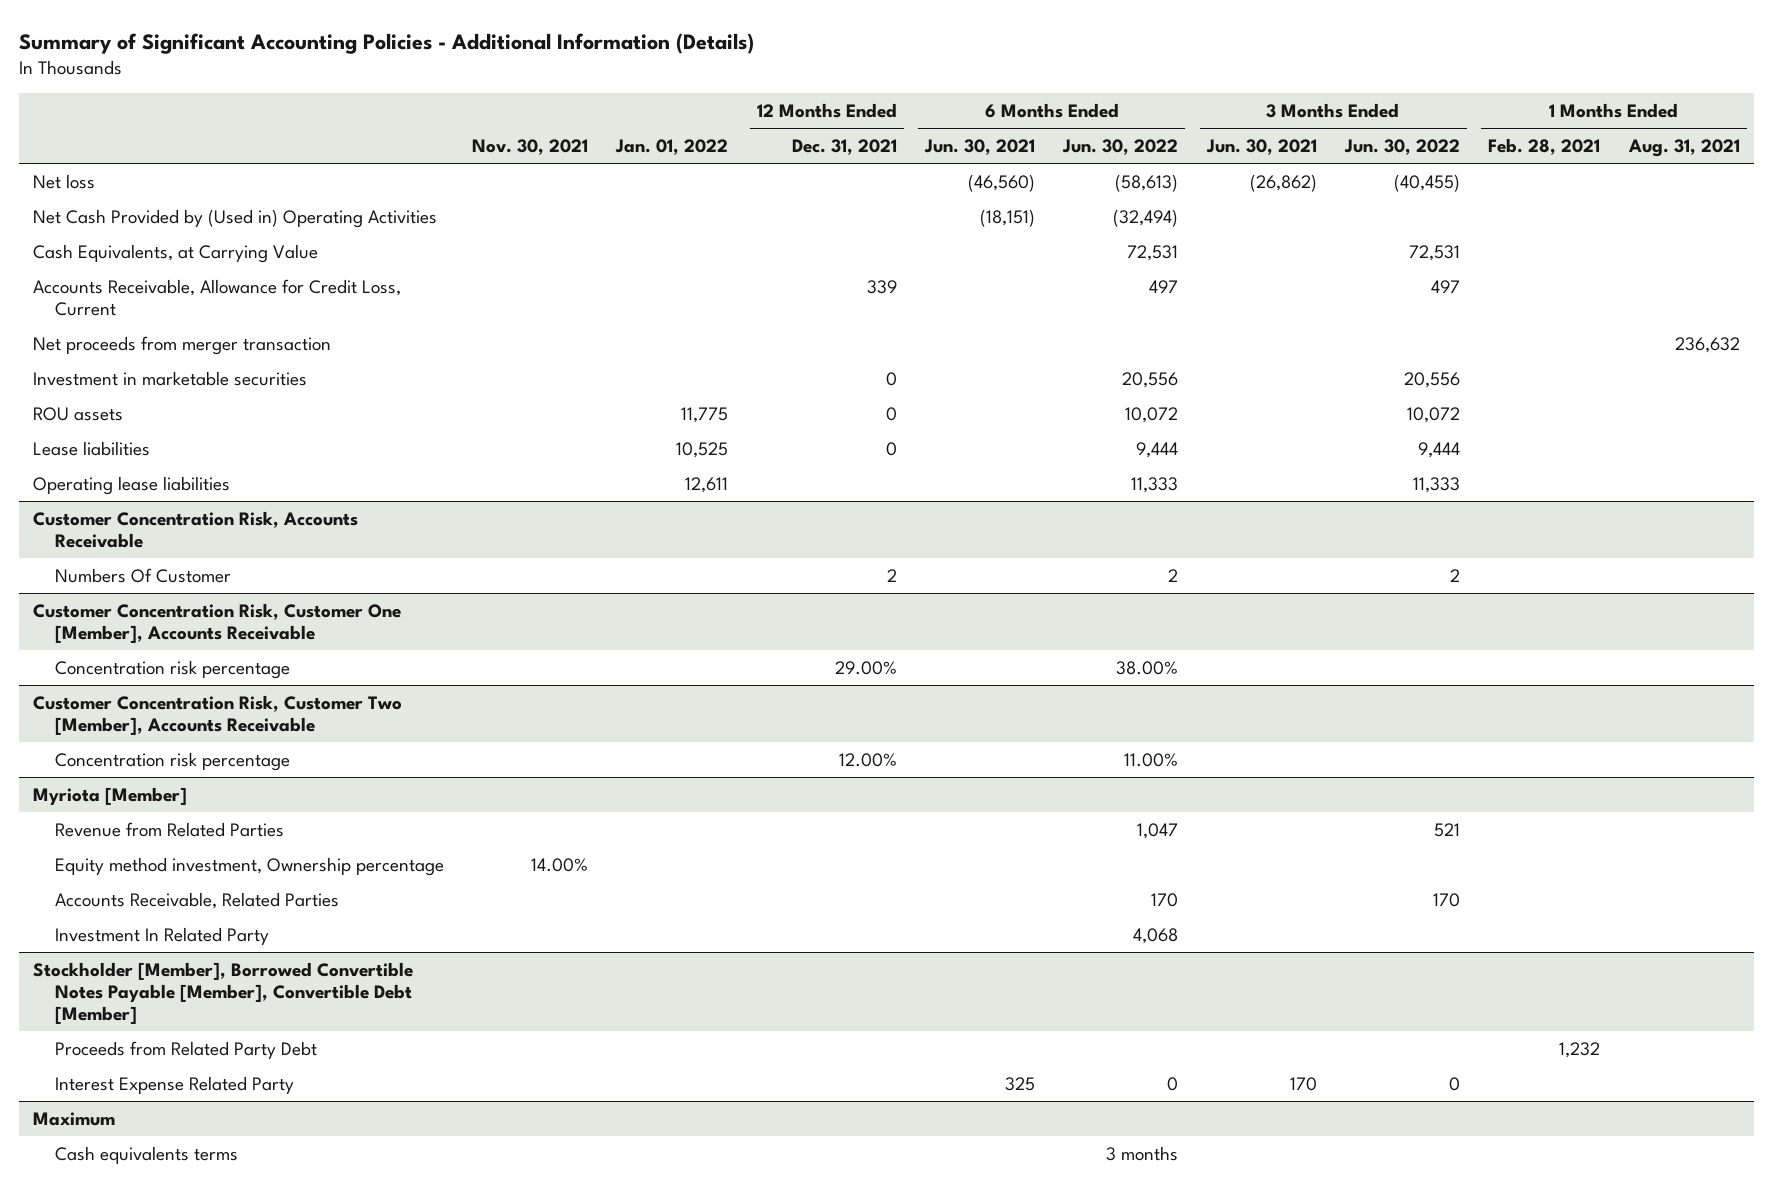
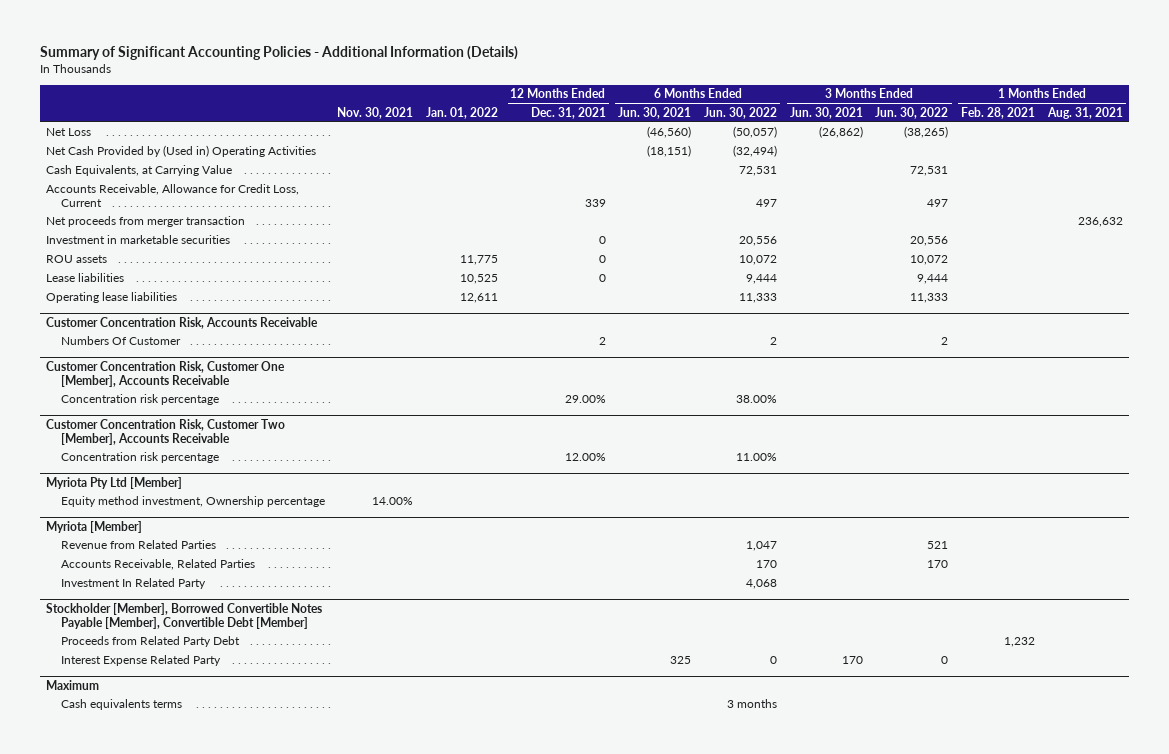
- Net loss | | | | (46,560) | (58,613) | (26,862) | (40,455) | |
+ Net Loss | | | | (46,560) | (50,057) | (26,862) | (38,265) | |
+ Myriota Pty Ltd [Member]
+ Equity method investment, Ownership percentage | 14.00% | | | | | | | |
@ Myriota [Member]
- Equity method investment, Ownership percentage | 14.00% | | | | | | | |

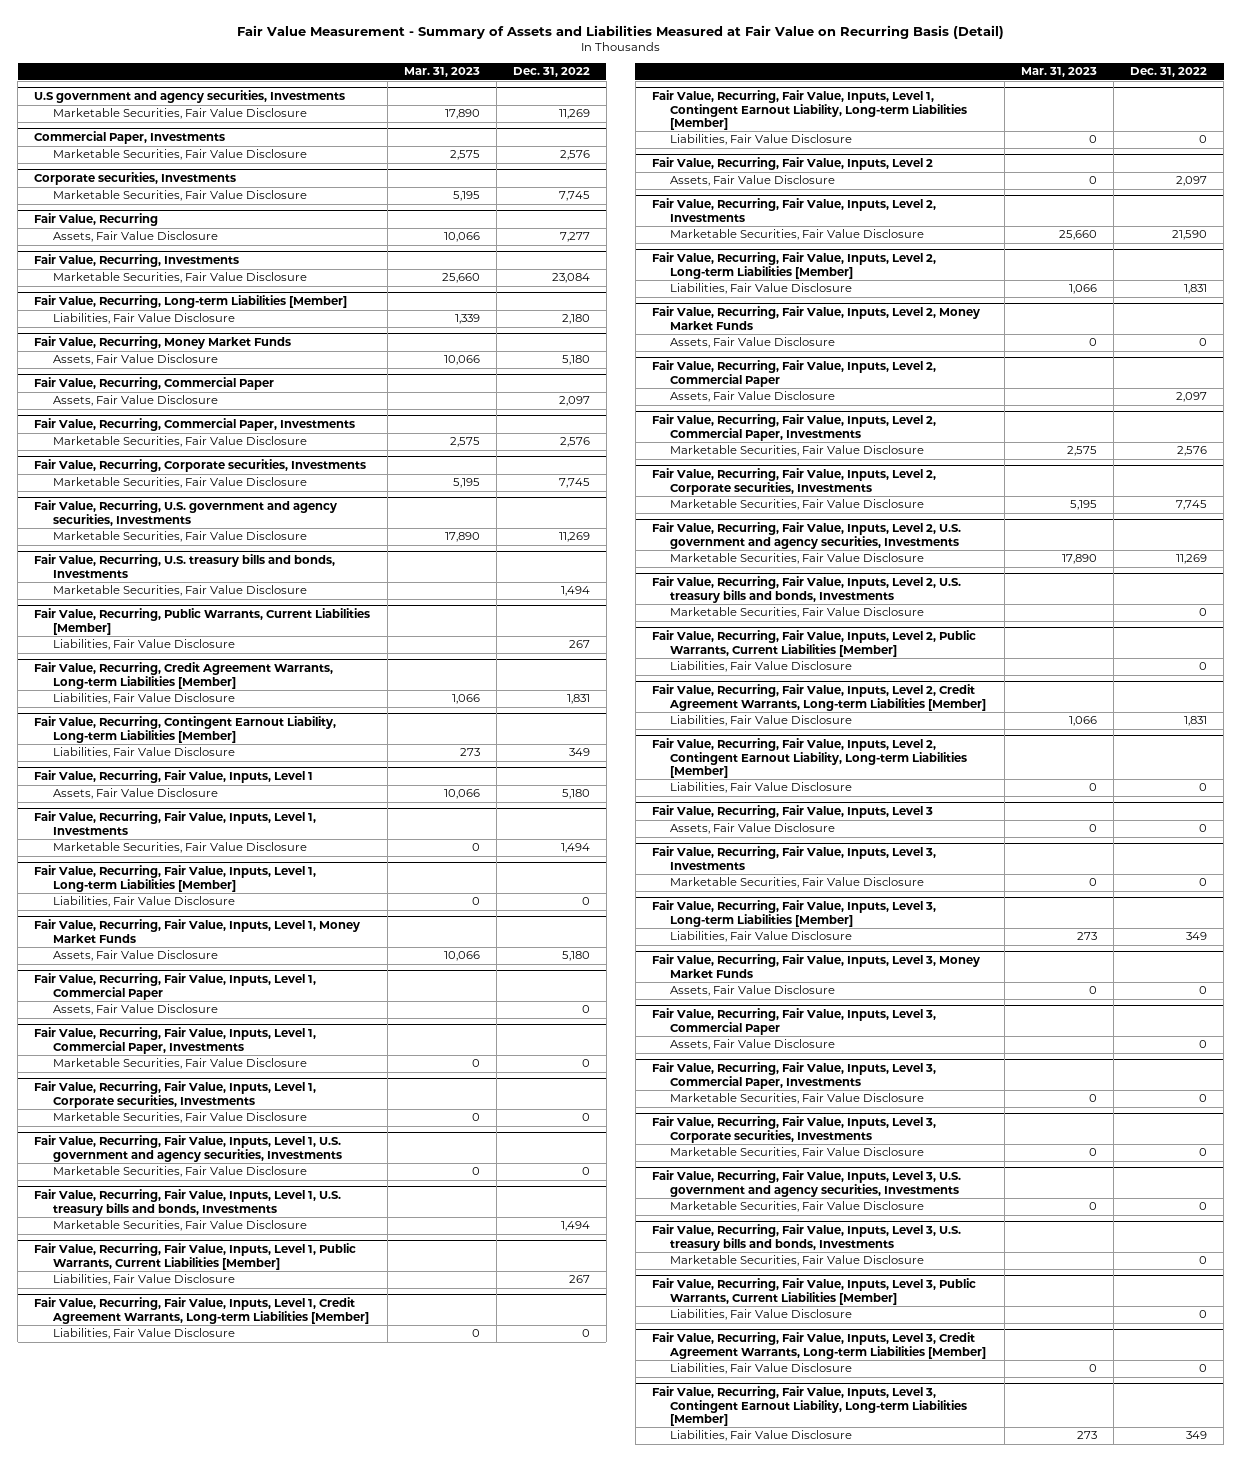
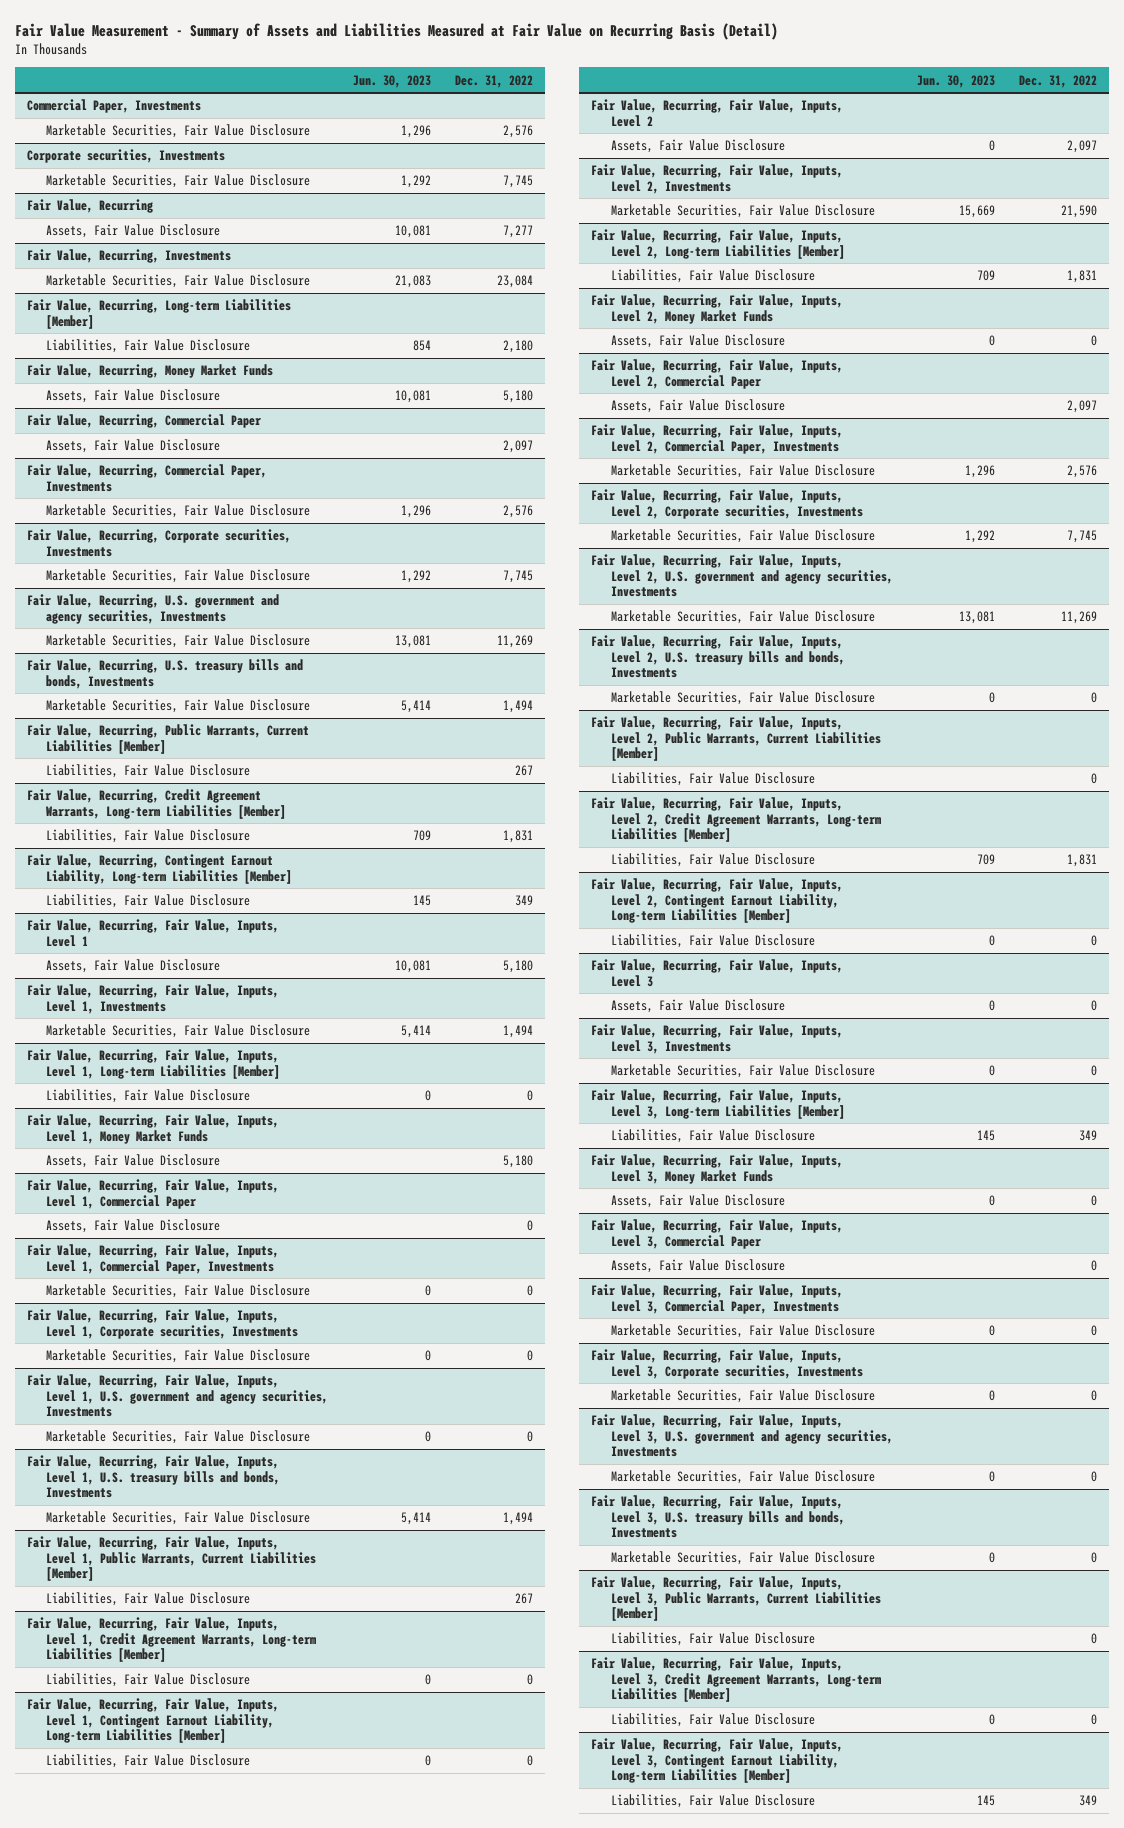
- | Mar. 31, 2023 | Dec. 31, 2022
+ | Jun. 30, 2023 | Dec. 31, 2022
- U.S government and agency securities, Investments
- Marketable Securities, Fair Value Disclosure | 17,890 | 11,269

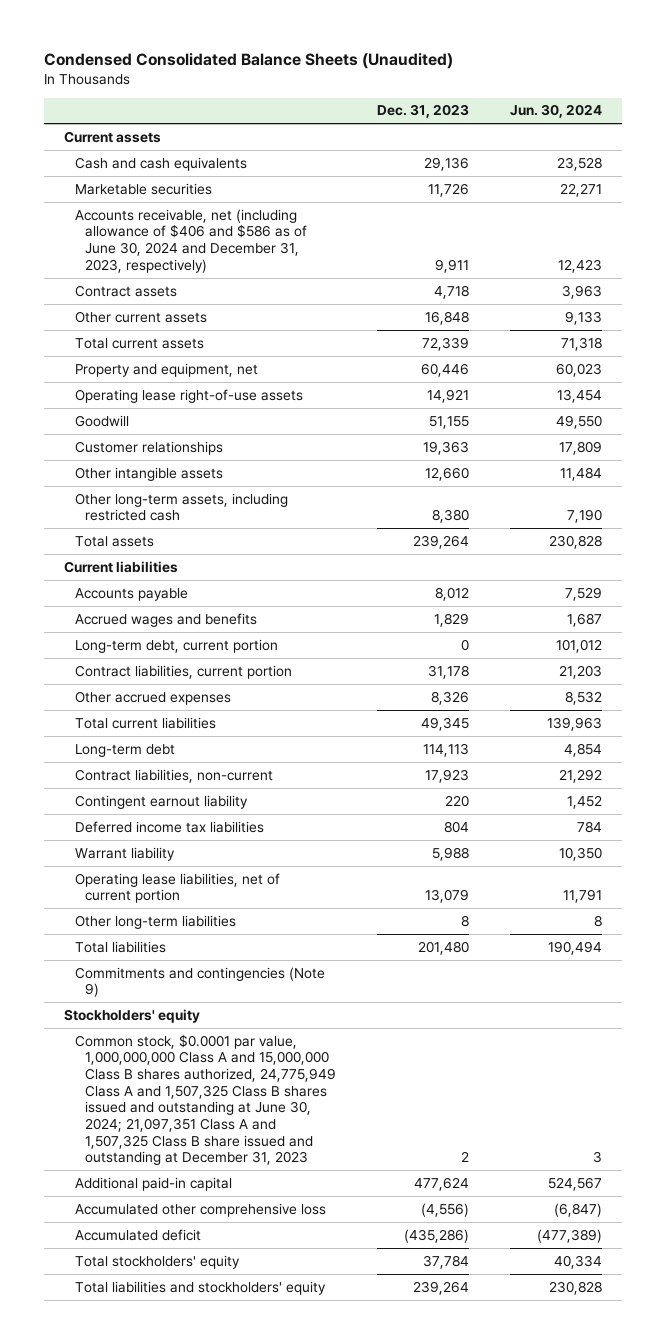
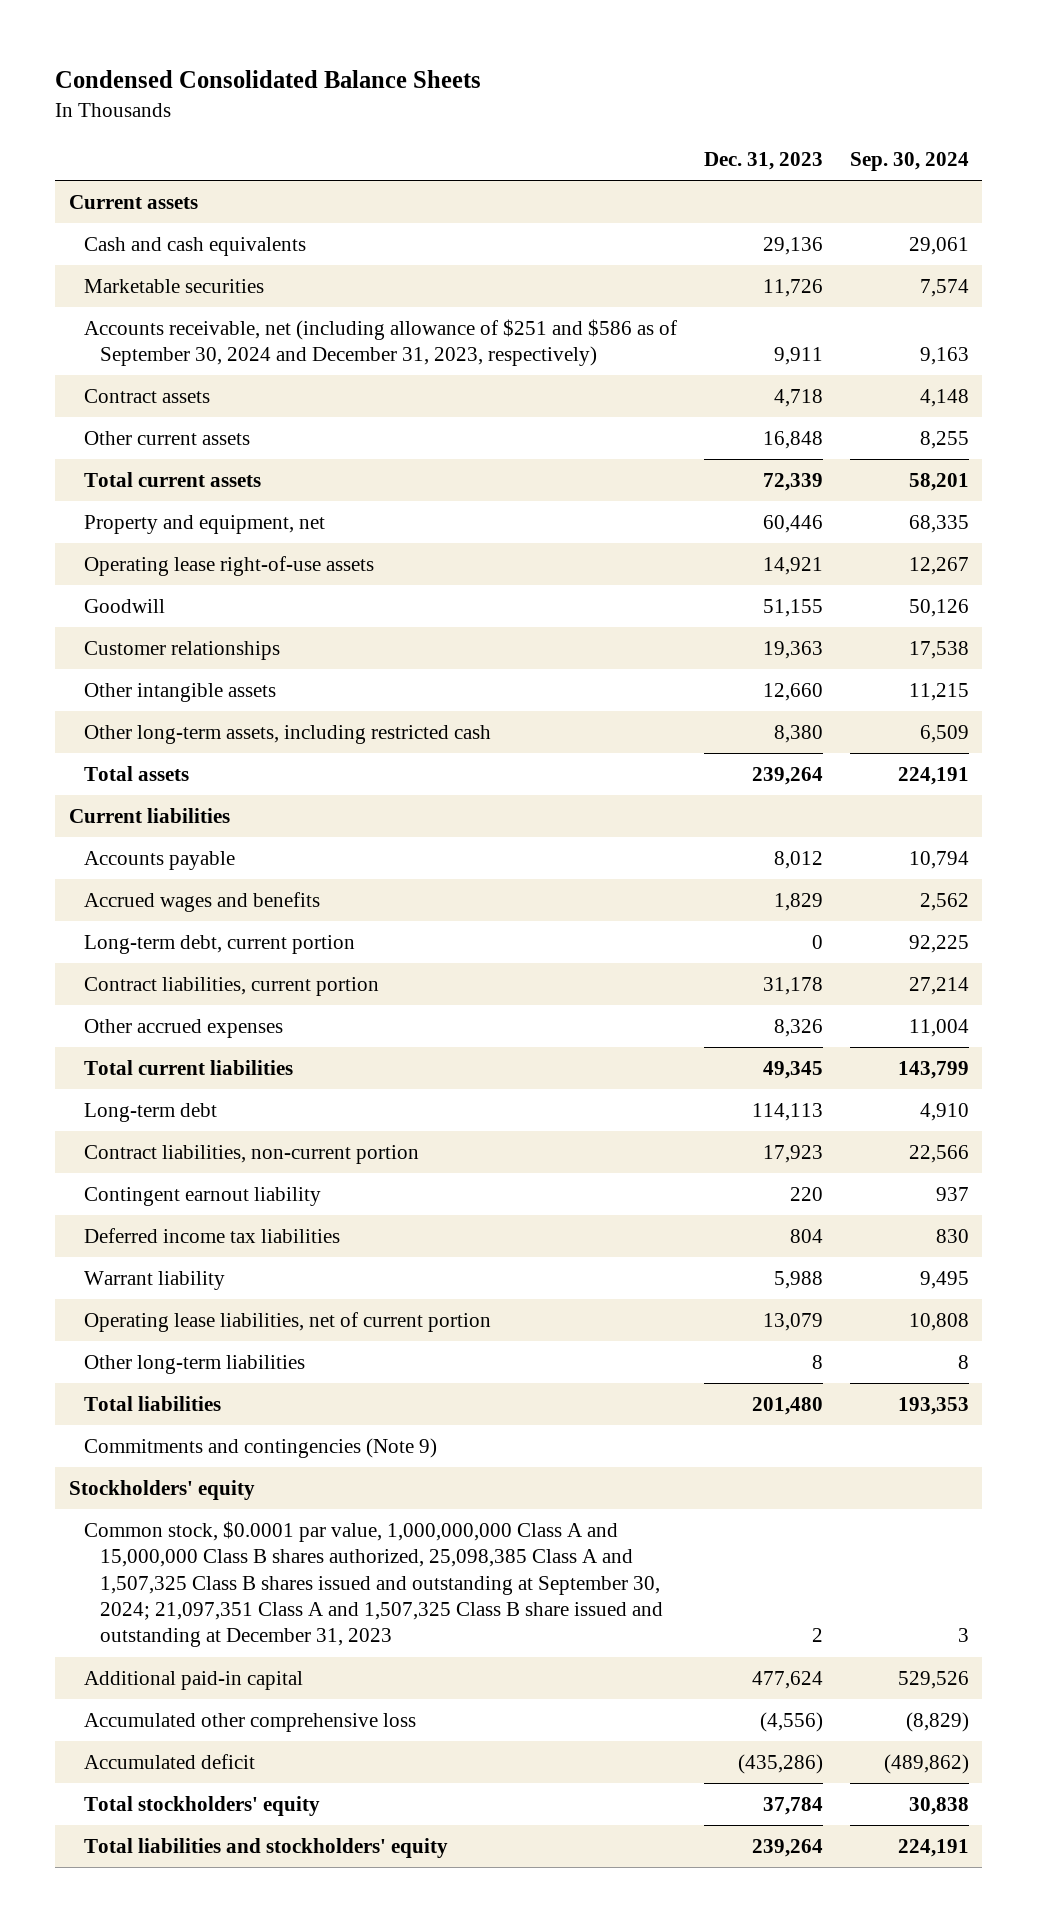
- Condensed Consolidated Balance Sheets (Unaudited)
+ Condensed Consolidated Balance Sheets
- | Dec. 31, 2023 | Jun. 30, 2024
+ | Dec. 31, 2023 | Sep. 30, 2024
- Accounts receivable, net (including allowance of $406 and $586 as of June 30, 2024 and December 31, 2023, respectively) | 9,911 | 12,423
+ Accounts receivable, net (including allowance of $251 and $586 as of September 30, 2024 and December 31, 2023, respectively) | 9,911 | 9,163
- Contract liabilities, non-current | 17,923 | 21,292
+ Contract liabilities, non-current portion | 17,923 | 22,566
- Common stock, $0.0001 par value, 1,000,000,000 Class A and 15,000,000 Class B shares authorized, 24,775,949 Class A and 1,507,325 Class B shares issued and outstanding at June 30, 2024; 21,097,351 Class A and 1,507,325 Class B share issued and outstanding at December 31, 2023 | 2 | 3
+ Common stock, $0.0001 par value, 1,000,000,000 Class A and 15,000,000 Class B shares authorized, 25,098,385 Class A and 1,507,325 Class B shares issued and outstanding at September 30, 2024; 21,097,351 Class A and 1,507,325 Class B share issued and outstanding at December 31, 2023 | 2 | 3

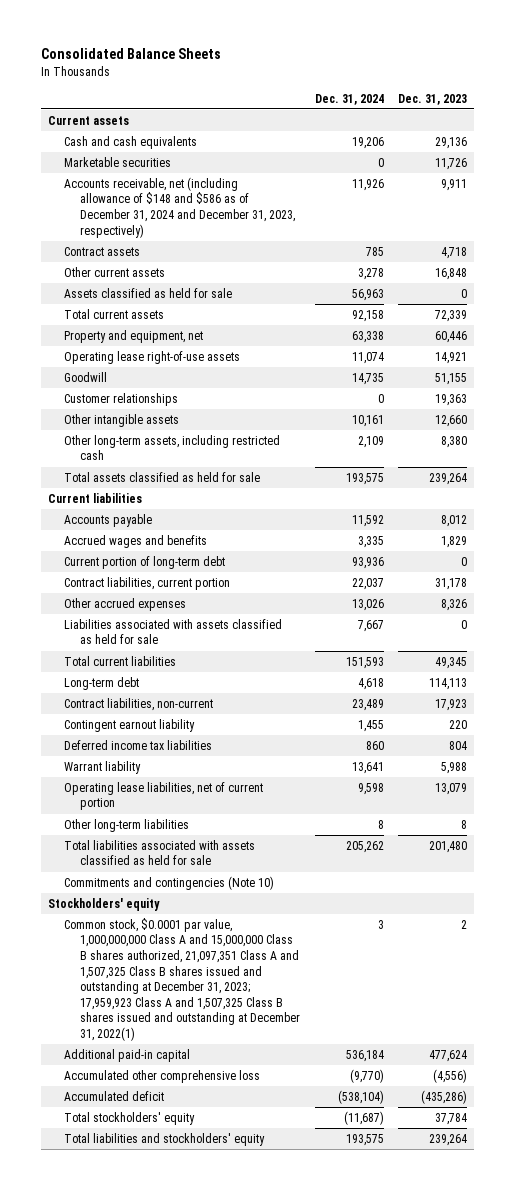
- Condensed Consolidated Balance Sheets
+ Consolidated Balance Sheets
- | Dec. 31, 2023 | Sep. 30, 2024
+ | Dec. 31, 2024 | Dec. 31, 2023
- Accounts receivable, net (including allowance of $251 and $586 as of September 30, 2024 and December 31, 2023, respectively) | 9,911 | 9,163
+ Accounts receivable, net (including allowance of $148 and $586 as of December 31, 2024 and December 31, 2023, respectively) | 11,926 | 9,911
+ Assets classified as held for sale | 56,963 | 0
- Total assets | 239,264 | 224,191
+ Total assets classified as held for sale | 193,575 | 239,264
- Long-term debt, current portion | 0 | 92,225
+ Current portion of long-term debt | 93,936 | 0
+ Liabilities associated with assets classified as held for sale | 7,667 | 0
- Contract liabilities, non-current portion | 17,923 | 22,566
+ Contract liabilities, non-current | 23,489 | 17,923
- Total liabilities | 201,480 | 193,353
- Commitments and contingencies (Note 9)
+ Total liabilities associated with assets classified as held for sale | 205,262 | 201,480
+ Commitments and contingencies (Note 10)
- Common stock, $0.0001 par value, 1,000,000,000 Class A and 15,000,000 Class B shares authorized, 25,098,385 Class A and 1,507,325 Class B shares issued and outstanding at September 30, 2024; 21,097,351 Class A and 1,507,325 Class B share issued and outstanding at December 31, 2023 | 2 | 3
+ Common stock, $0.0001 par value, 1,000,000,000 Class A and 15,000,000 Class B shares authorized, 21,097,351 Class A and 1,507,325 Class B shares issued and outstanding at December 31, 2023; 17,959,923 Class A and 1,507,325 Class B shares issued and outstanding at December 31, 2022(1) | 3 | 2

